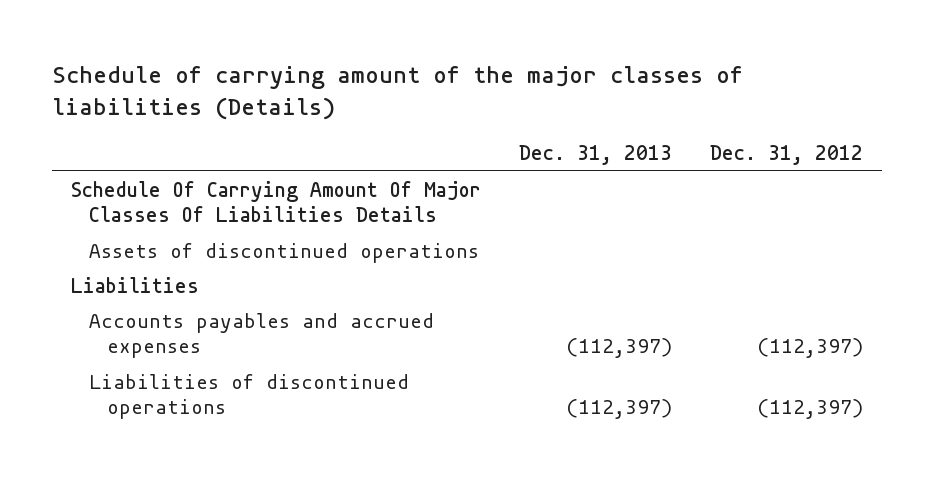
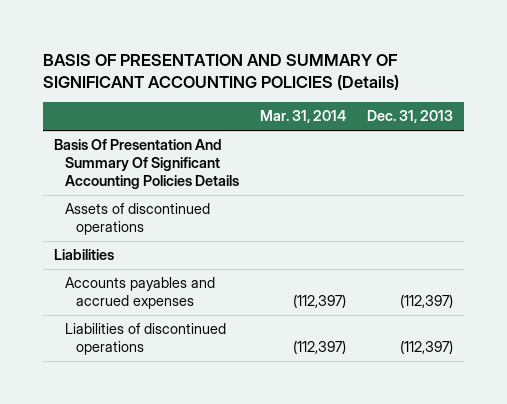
- Schedule of carrying amount of the major classes of liabilities (Details)
+ BASIS OF PRESENTATION AND SUMMARY OF SIGNIFICANT ACCOUNTING POLICIES (Details)
- | Dec. 31, 2013 | Dec. 31, 2012
+ | Mar. 31, 2014 | Dec. 31, 2013
- Schedule Of Carrying Amount Of Major Classes Of Liabilities Details
+ Basis Of Presentation And Summary Of Significant Accounting Policies Details

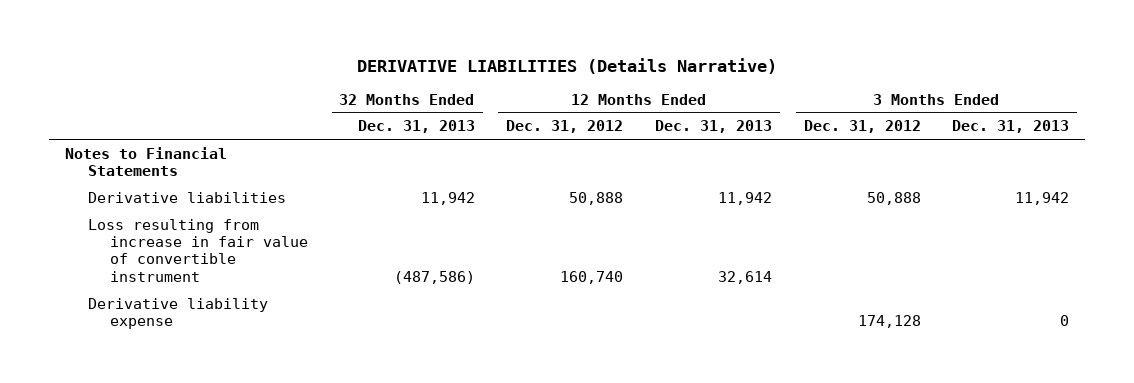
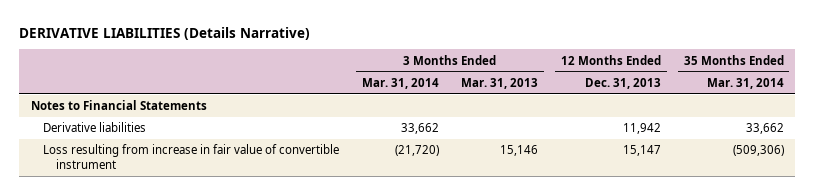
- | 32 Months Ended Dec. 31, 2013 | 12 Months Ended Dec. 31, 2012 | 12 Months Ended Dec. 31, 2013 | 3 Months Ended Dec. 31, 2012 | 3 Months Ended Dec. 31, 2013
+ | 3 Months Ended Mar. 31, 2014 | 3 Months Ended Mar. 31, 2013 | 12 Months Ended Dec. 31, 2013 | 35 Months Ended Mar. 31, 2014
- Loss resulting from increase in fair value of convertible instrument | (487,586) | 160,740 | 32,614 | |
- Derivative liability expense | | | | 174,128 | 0
+ Loss resulting from increase in fair value of convertible instrument | (21,720) | 15,146 | 15,147 | (509,306)

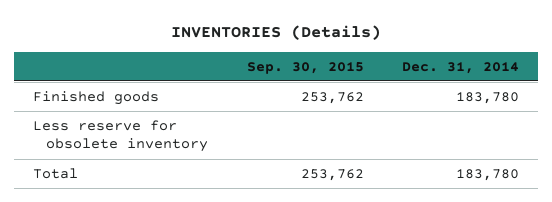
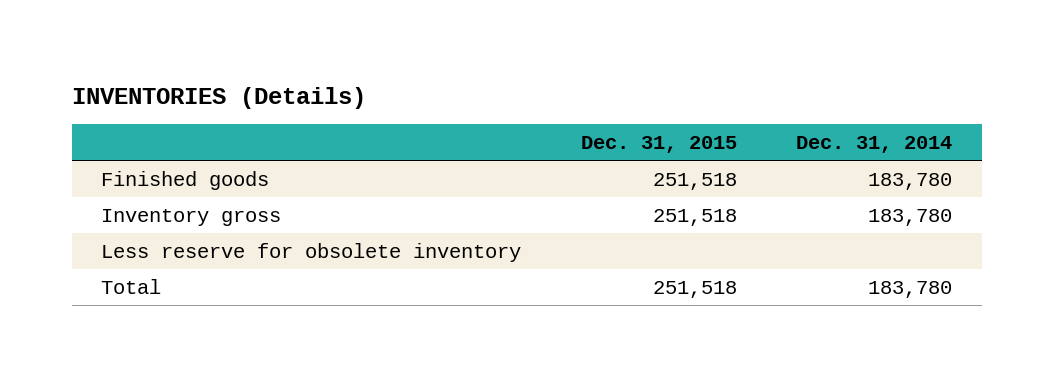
- | Sep. 30, 2015 | Dec. 31, 2014
+ | Dec. 31, 2015 | Dec. 31, 2014
+ Inventory gross | 251,518 | 183,780

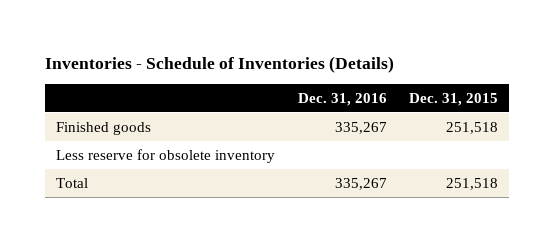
- INVENTORIES (Details)
+ Inventories - Schedule of Inventories (Details)
- | Dec. 31, 2015 | Dec. 31, 2014
+ | Dec. 31, 2016 | Dec. 31, 2015
- Inventory gross | 251,518 | 183,780

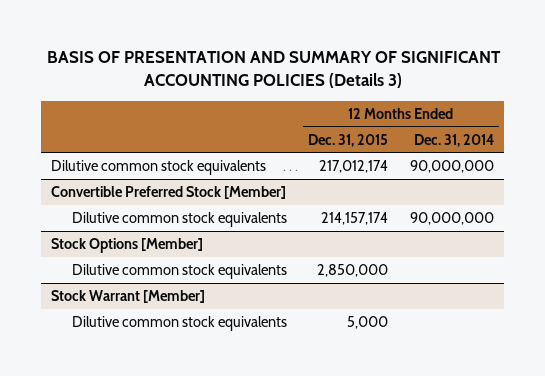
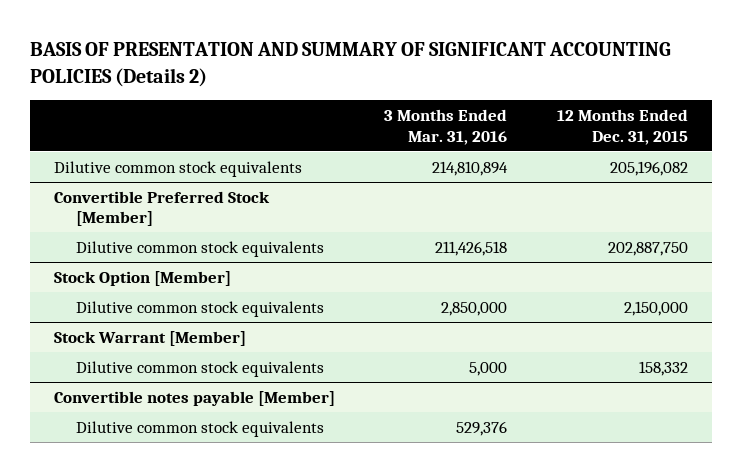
- BASIS OF PRESENTATION AND SUMMARY OF SIGNIFICANT ACCOUNTING POLICIES (Details 3)
+ BASIS OF PRESENTATION AND SUMMARY OF SIGNIFICANT ACCOUNTING POLICIES (Details 2)
- | 12 Months Ended Dec. 31, 2015 | 12 Months Ended Dec. 31, 2014
+ | 3 Months Ended Mar. 31, 2016 | 12 Months Ended Dec. 31, 2015
- Dilutive common stock equivalents | 217,012,174 | 90,000,000
+ Dilutive common stock equivalents | 214,810,894 | 205,196,082
@ Convertible Preferred Stock [Member]
- Dilutive common stock equivalents | 214,157,174 | 90,000,000
- Stock Options [Member]
- Dilutive common stock equivalents | 2,850,000 |
@ Convertible Preferred Stock [Member]
+ Dilutive common stock equivalents | 211,426,518 | 202,887,750
+ Stock Option [Member]
+ Dilutive common stock equivalents | 2,850,000 | 2,150,000
@ Stock Warrant [Member]
- Dilutive common stock equivalents | 5,000 |
+ Dilutive common stock equivalents | 5,000 | 158,332
+ Convertible notes payable [Member]
+ Dilutive common stock equivalents | 529,376 |

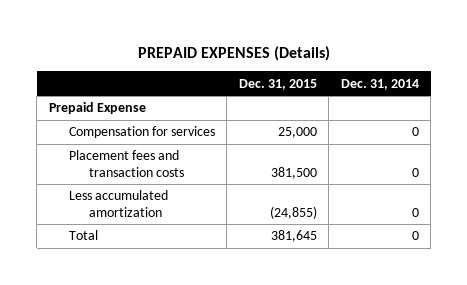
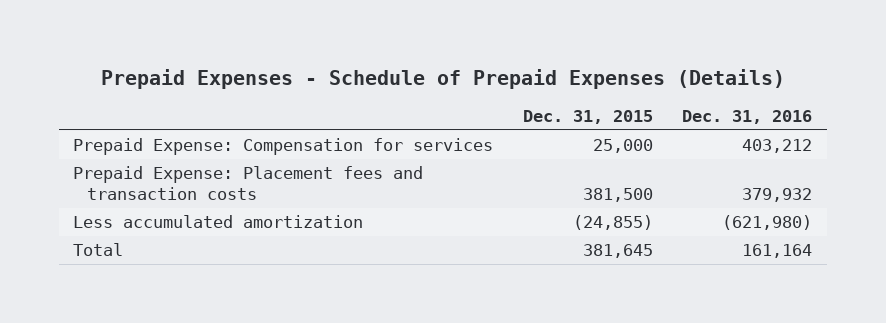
- PREPAID EXPENSES (Details)
+ Prepaid Expenses - Schedule of Prepaid Expenses (Details)
- | Dec. 31, 2015 | Dec. 31, 2014
+ | Dec. 31, 2015 | Dec. 31, 2016
- Prepaid Expense
- Compensation for services | 25,000 | 0
- Placement fees and transaction costs | 381,500 | 0
+ Prepaid Expense: Compensation for services | 25,000 | 403,212
+ Prepaid Expense: Placement fees and transaction costs | 381,500 | 379,932

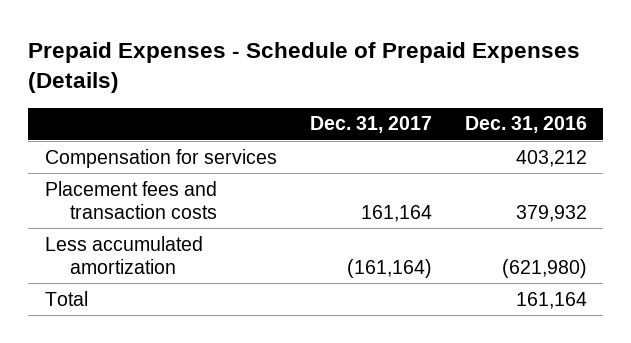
- | Dec. 31, 2015 | Dec. 31, 2016
+ | Dec. 31, 2017 | Dec. 31, 2016
- Prepaid Expense: Compensation for services | 25,000 | 403,212
- Prepaid Expense: Placement fees and transaction costs | 381,500 | 379,932
+ Compensation for services | | 403,212
+ Placement fees and transaction costs | 161,164 | 379,932

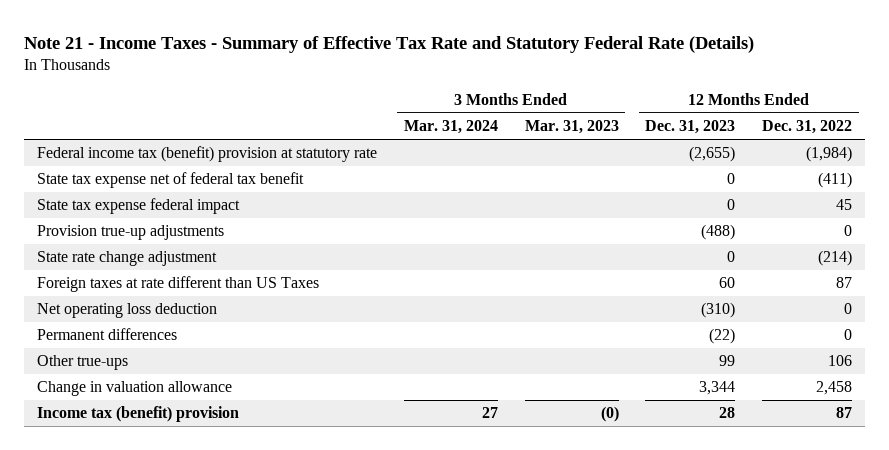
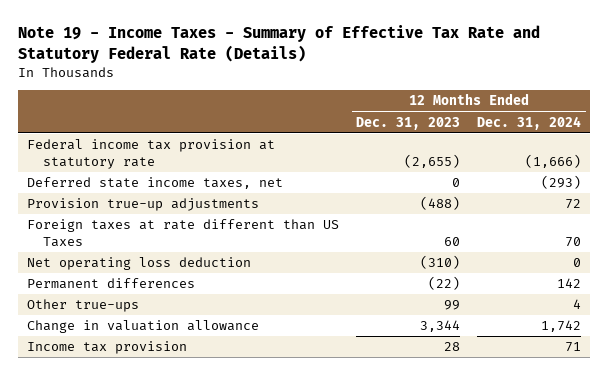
- Note 21 - Income Taxes - Summary of Effective Tax Rate and Statutory Federal Rate (Details)
+ Note 19 - Income Taxes - Summary of Effective Tax Rate and Statutory Federal Rate (Details)
- | 3 Months Ended Mar. 31, 2024 | 3 Months Ended Mar. 31, 2023 | 12 Months Ended Dec. 31, 2023 | 12 Months Ended Dec. 31, 2022
+ | 12 Months Ended Dec. 31, 2023 | 12 Months Ended Dec. 31, 2024
- Federal income tax (benefit) provision at statutory rate | | | (2,655) | (1,984)
- State tax expense net of federal tax benefit | | | 0 | (411)
- State tax expense federal impact | | | 0 | 45
+ Federal income tax provision at statutory rate | (2,655) | (1,666)
+ Deferred state income taxes, net | 0 | (293)
- State rate change adjustment | | | 0 | (214)
- Income tax (benefit) provision | 27 | (0) | 28 | 87
+ Income tax provision | 28 | 71

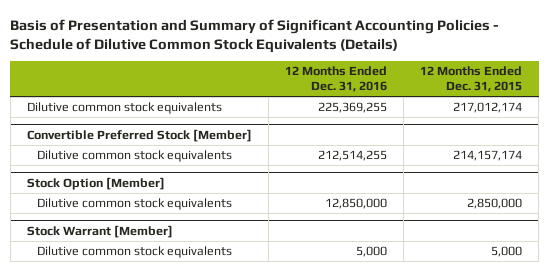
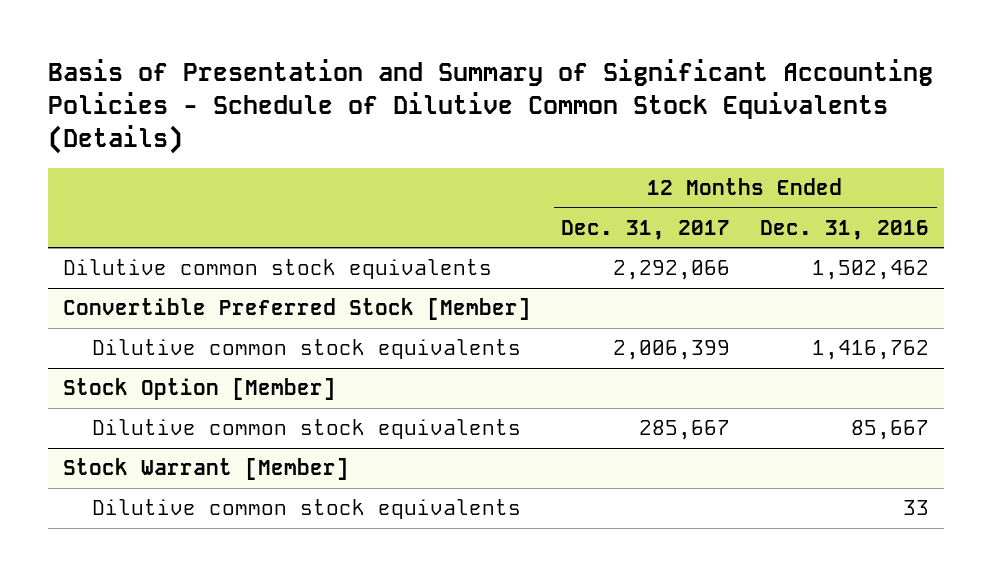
- | 12 Months Ended Dec. 31, 2016 | 12 Months Ended Dec. 31, 2015
+ | 12 Months Ended Dec. 31, 2017 | 12 Months Ended Dec. 31, 2016
- Dilutive common stock equivalents | 225,369,255 | 217,012,174
+ Dilutive common stock equivalents | 2,292,066 | 1,502,462
@ Convertible Preferred Stock [Member]
- Dilutive common stock equivalents | 212,514,255 | 214,157,174
+ Dilutive common stock equivalents | 2,006,399 | 1,416,762
@ Stock Option [Member]
- Dilutive common stock equivalents | 12,850,000 | 2,850,000
+ Dilutive common stock equivalents | 285,667 | 85,667
@ Stock Warrant [Member]
- Dilutive common stock equivalents | 5,000 | 5,000
+ Dilutive common stock equivalents | | 33

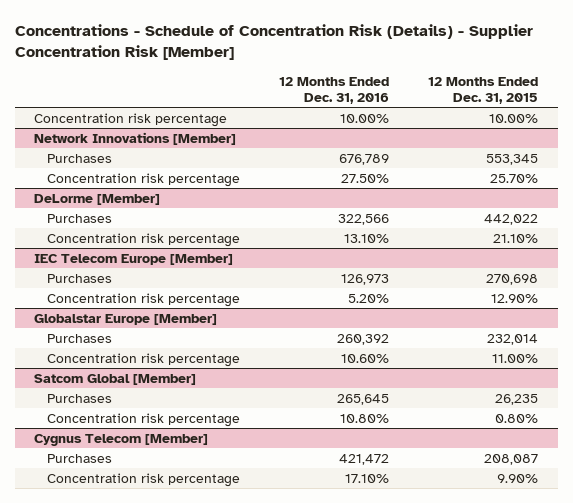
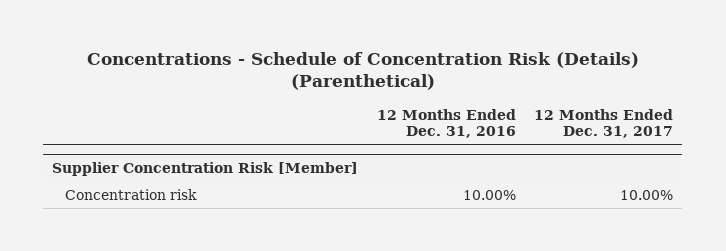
- Concentrations - Schedule of Concentration Risk (Details) - Supplier Concentration Risk [Member]
+ Concentrations - Schedule of Concentration Risk (Details) (Parenthetical)
- | 12 Months Ended Dec. 31, 2016 | 12 Months Ended Dec. 31, 2015
+ | 12 Months Ended Dec. 31, 2016 | 12 Months Ended Dec. 31, 2017
- Concentration risk percentage | 10.00% | 10.00%
- Network Innovations [Member]
- Purchases | 676,789 | 553,345
- Concentration risk percentage | 27.50% | 25.70%
- DeLorme [Member]
- Purchases | 322,566 | 442,022
- Concentration risk percentage | 13.10% | 21.10%
- IEC Telecom Europe [Member]
- Purchases | 126,973 | 270,698
- Concentration risk percentage | 5.20% | 12.90%
- Globalstar Europe [Member]
- Purchases | 260,392 | 232,014
- Concentration risk percentage | 10.60% | 11.00%
- Satcom Global [Member]
- Purchases | 265,645 | 26,235
- Concentration risk percentage | 10.80% | 0.80%
- Cygnus Telecom [Member]
- Purchases | 421,472 | 208,087
- Concentration risk percentage | 17.10% | 9.90%
+ Supplier Concentration Risk [Member]
+ Concentration risk | 10.00% | 10.00%

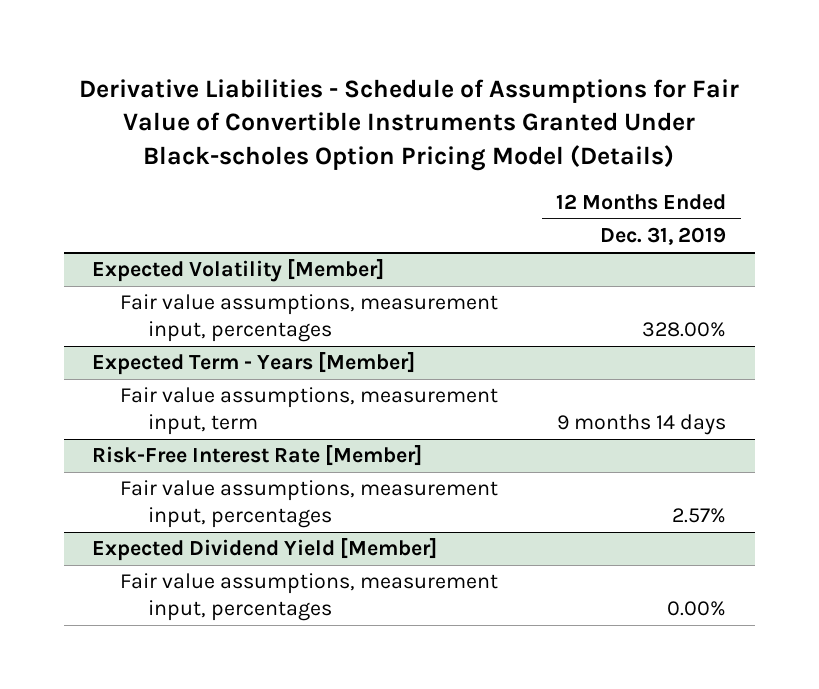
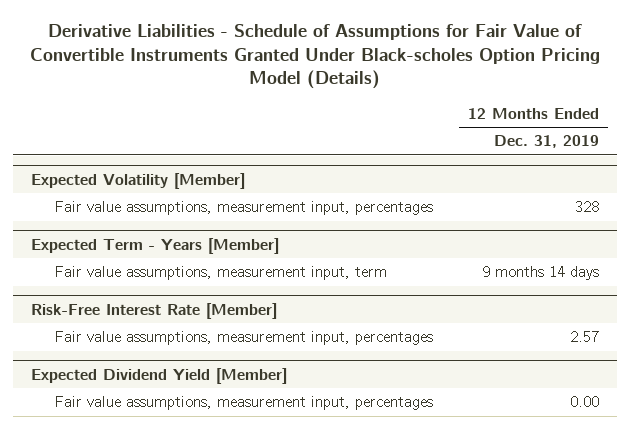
@ Expected Volatility [Member]
- Fair value assumptions, measurement input, percentages | 328.00%
+ Fair value assumptions, measurement input, percentages | 328
@ Risk-Free Interest Rate [Member]
- Fair value assumptions, measurement input, percentages | 2.57%
+ Fair value assumptions, measurement input, percentages | 2.57
@ Expected Dividend Yield [Member]
- Fair value assumptions, measurement input, percentages | 0.00%
+ Fair value assumptions, measurement input, percentages | 0.00

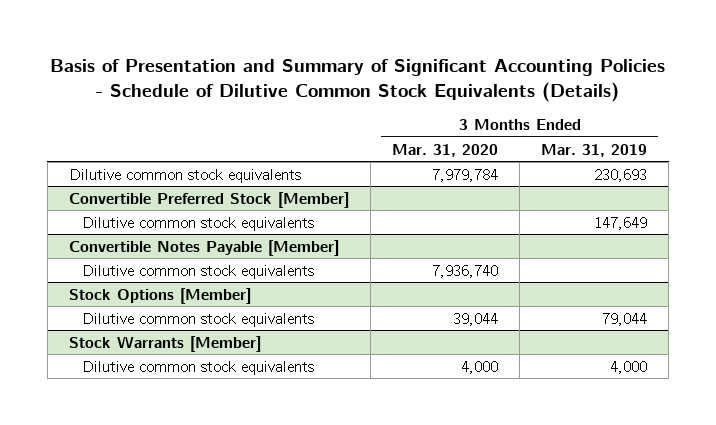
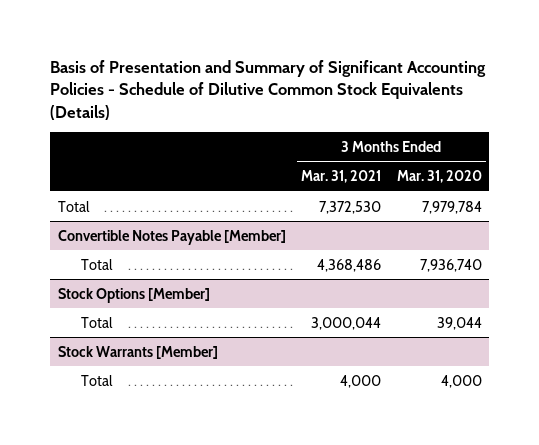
- | 3 Months Ended Mar. 31, 2020 | 3 Months Ended Mar. 31, 2019
+ | 3 Months Ended Mar. 31, 2021 | 3 Months Ended Mar. 31, 2020
- Dilutive common stock equivalents | 7,979,784 | 230,693
- Convertible Preferred Stock [Member]
- Dilutive common stock equivalents | | 147,649
+ Total | 7,372,530 | 7,979,784
@ Convertible Notes Payable [Member]
- Dilutive common stock equivalents | 7,936,740 |
+ Total | 4,368,486 | 7,936,740
@ Stock Options [Member]
- Dilutive common stock equivalents | 39,044 | 79,044
+ Total | 3,000,044 | 39,044
@ Stock Warrants [Member]
- Dilutive common stock equivalents | 4,000 | 4,000
+ Total | 4,000 | 4,000

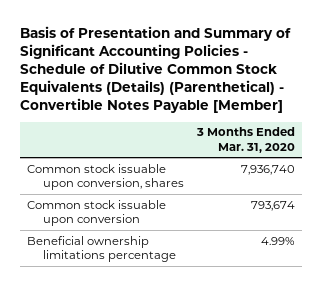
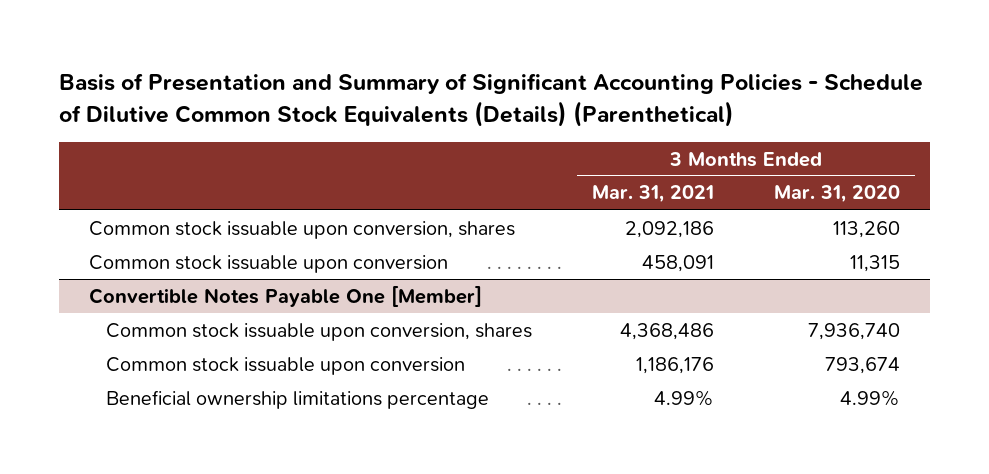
- Basis of Presentation and Summary of Significant Accounting Policies - Schedule of Dilutive Common Stock Equivalents (Details) (Parenthetical) - Convertible Notes Payable [Member]
+ Basis of Presentation and Summary of Significant Accounting Policies - Schedule of Dilutive Common Stock Equivalents (Details) (Parenthetical)
- | 3 Months Ended Mar. 31, 2020
+ | 3 Months Ended Mar. 31, 2021 | 3 Months Ended Mar. 31, 2020
+ Common stock issuable upon conversion, shares | 2,092,186 | 113,260
+ Common stock issuable upon conversion | 458,091 | 11,315
+ Convertible Notes Payable One [Member]

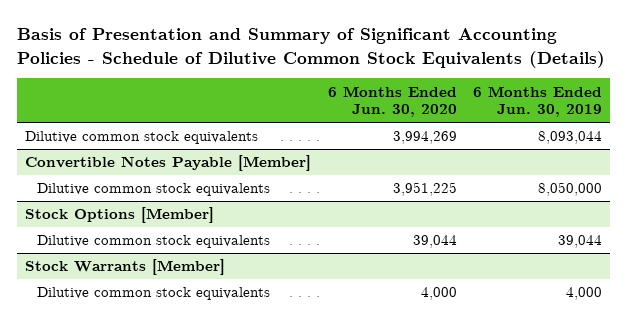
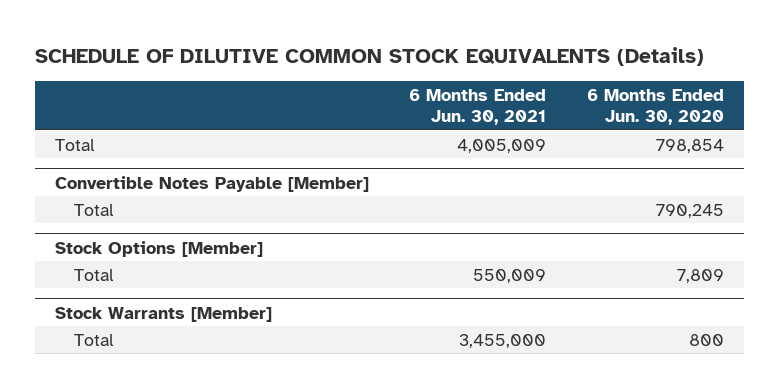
- Basis of Presentation and Summary of Significant Accounting Policies - Schedule of Dilutive Common Stock Equivalents (Details)
+ SCHEDULE OF DILUTIVE COMMON STOCK EQUIVALENTS (Details)
- | 6 Months Ended Jun. 30, 2020 | 6 Months Ended Jun. 30, 2019
+ | 6 Months Ended Jun. 30, 2021 | 6 Months Ended Jun. 30, 2020
- Dilutive common stock equivalents | 3,994,269 | 8,093,044
+ Total | 4,005,009 | 798,854
@ Convertible Notes Payable [Member]
- Dilutive common stock equivalents | 3,951,225 | 8,050,000
+ Total | | 790,245
@ Stock Options [Member]
- Dilutive common stock equivalents | 39,044 | 39,044
+ Total | 550,009 | 7,809
@ Stock Warrants [Member]
- Dilutive common stock equivalents | 4,000 | 4,000
+ Total | 3,455,000 | 800

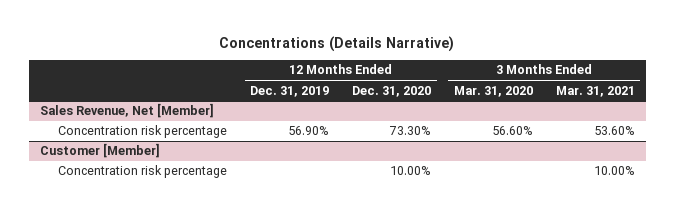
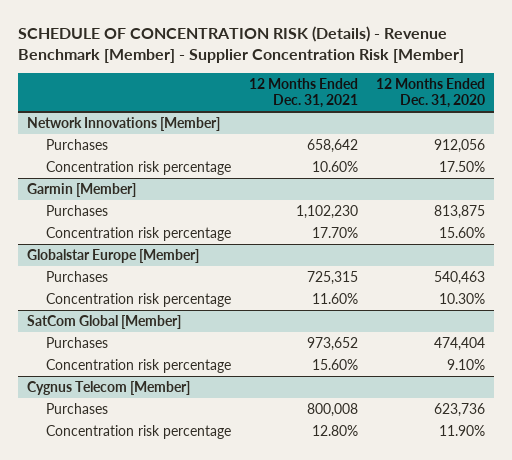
- Concentrations (Details Narrative)
+ SCHEDULE OF CONCENTRATION RISK (Details) - Revenue Benchmark [Member] - Supplier Concentration Risk [Member]
- | 12 Months Ended Dec. 31, 2019 | 12 Months Ended Dec. 31, 2020 | 3 Months Ended Mar. 31, 2020 | 3 Months Ended Mar. 31, 2021
+ | 12 Months Ended Dec. 31, 2021 | 12 Months Ended Dec. 31, 2020
- Sales Revenue, Net [Member]
- Concentration risk percentage | 56.90% | 73.30% | 56.60% | 53.60%
- Customer [Member]
- Concentration risk percentage | | 10.00% | | 10.00%
+ Network Innovations [Member]
+ Purchases | 658,642 | 912,056
+ Concentration risk percentage | 10.60% | 17.50%
+ Garmin [Member]
+ Purchases | 1,102,230 | 813,875
+ Concentration risk percentage | 17.70% | 15.60%
+ Globalstar Europe [Member]
+ Purchases | 725,315 | 540,463
+ Concentration risk percentage | 11.60% | 10.30%
+ SatCom Global [Member]
+ Purchases | 973,652 | 474,404
+ Concentration risk percentage | 15.60% | 9.10%
+ Cygnus Telecom [Member]
+ Purchases | 800,008 | 623,736
+ Concentration risk percentage | 12.80% | 11.90%

